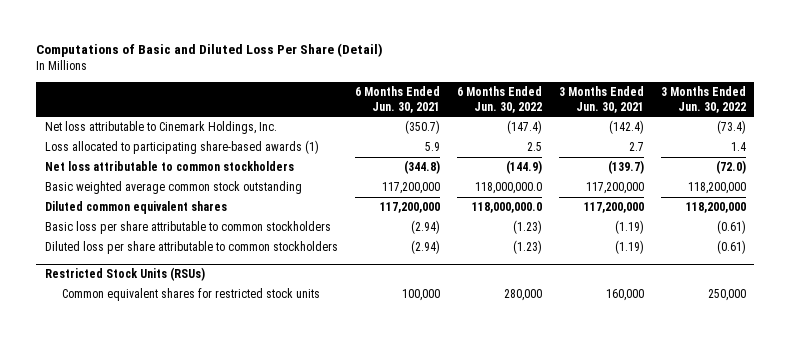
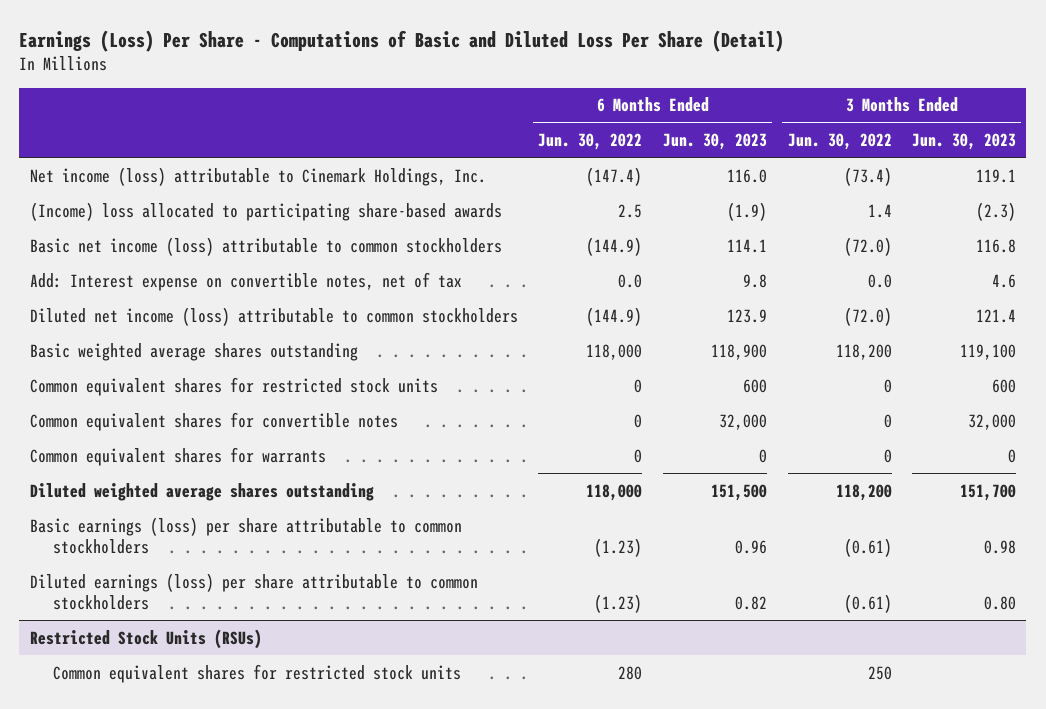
- Computations of Basic and Diluted Loss Per Share (Detail)
+ Earnings (Loss) Per Share - Computations of Basic and Diluted Loss Per Share (Detail)
- | 6 Months Ended Jun. 30, 2021 | 6 Months Ended Jun. 30, 2022 | 3 Months Ended Jun. 30, 2021 | 3 Months Ended Jun. 30, 2022
+ | 6 Months Ended Jun. 30, 2022 | 6 Months Ended Jun. 30, 2023 | 3 Months Ended Jun. 30, 2022 | 3 Months Ended Jun. 30, 2023
- Net loss attributable to Cinemark Holdings, Inc. | (350.7) | (147.4) | (142.4) | (73.4)
- Loss allocated to participating share-based awards (1) | 5.9 | 2.5 | 2.7 | 1.4
- Net loss attributable to common stockholders | (344.8) | (144.9) | (139.7) | (72.0)
- Basic weighted average common stock outstanding | 117,200,000 | 118,000,000.0 | 117,200,000 | 118,200,000
- Diluted common equivalent shares | 117,200,000 | 118,000,000.0 | 117,200,000 | 118,200,000
- Basic loss per share attributable to common stockholders | (2.94) | (1.23) | (1.19) | (0.61)
- Diluted loss per share attributable to common stockholders | (2.94) | (1.23) | (1.19) | (0.61)
+ Net income (loss) attributable to Cinemark Holdings, Inc. | (147.4) | 116.0 | (73.4) | 119.1
+ (Income) loss allocated to participating share-based awards | 2.5 | (1.9) | 1.4 | (2.3)
+ Basic net income (loss) attributable to common stockholders | (144.9) | 114.1 | (72.0) | 116.8
+ Add: Interest expense on convertible notes, net of tax | 0.0 | 9.8 | 0.0 | 4.6
+ Diluted net income (loss) attributable to common stockholders | (144.9) | 123.9 | (72.0) | 121.4
+ Basic weighted average shares outstanding | 118,000 | 118,900 | 118,200 | 119,100
+ Common equivalent shares for restricted stock units | 0 | 600 | 0 | 600
+ Common equivalent shares for convertible notes | 0 | 32,000 | 0 | 32,000
+ Common equivalent shares for warrants | 0 | 0 | 0 | 0
+ Diluted weighted average shares outstanding | 118,000 | 151,500 | 118,200 | 151,700
+ Basic earnings (loss) per share attributable to common stockholders | (1.23) | 0.96 | (0.61) | 0.98
+ Diluted earnings (loss) per share attributable to common stockholders | (1.23) | 0.82 | (0.61) | 0.80
@ Restricted Stock Units (RSUs)
- Common equivalent shares for restricted stock units | 100,000 | 280,000 | 160,000 | 250,000
+ Common equivalent shares for restricted stock units | 280 | | 250 |

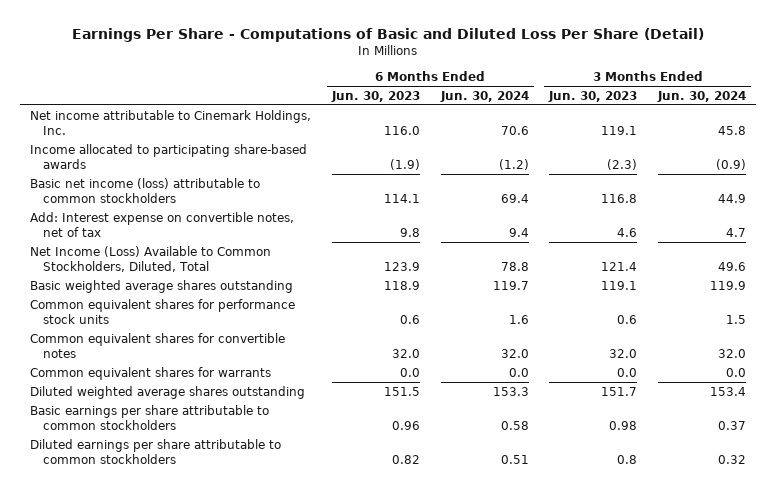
- Earnings (Loss) Per Share - Computations of Basic and Diluted Loss Per Share (Detail)
+ Earnings Per Share - Computations of Basic and Diluted Loss Per Share (Detail)
- | 6 Months Ended Jun. 30, 2022 | 6 Months Ended Jun. 30, 2023 | 3 Months Ended Jun. 30, 2022 | 3 Months Ended Jun. 30, 2023
+ | 6 Months Ended Jun. 30, 2023 | 6 Months Ended Jun. 30, 2024 | 3 Months Ended Jun. 30, 2023 | 3 Months Ended Jun. 30, 2024
- Net income (loss) attributable to Cinemark Holdings, Inc. | (147.4) | 116.0 | (73.4) | 119.1
- (Income) loss allocated to participating share-based awards | 2.5 | (1.9) | 1.4 | (2.3)
+ Net income attributable to Cinemark Holdings, Inc. | 116.0 | 70.6 | 119.1 | 45.8
+ Income allocated to participating share-based awards | (1.9) | (1.2) | (2.3) | (0.9)
- Diluted net income (loss) attributable to common stockholders | (144.9) | 123.9 | (72.0) | 121.4
- Basic weighted average shares outstanding | 118,000 | 118,900 | 118,200 | 119,100
- Common equivalent shares for restricted stock units | 0 | 600 | 0 | 600
- Common equivalent shares for convertible notes | 0 | 32,000 | 0 | 32,000
- Common equivalent shares for warrants | 0 | 0 | 0 | 0
- Diluted weighted average shares outstanding | 118,000 | 151,500 | 118,200 | 151,700
- Basic earnings (loss) per share attributable to common stockholders | (1.23) | 0.96 | (0.61) | 0.98
- Diluted earnings (loss) per share attributable to common stockholders | (1.23) | 0.82 | (0.61) | 0.80
- Restricted Stock Units (RSUs)
- Common equivalent shares for restricted stock units | 280 | | 250 |
+ Net Income (Loss) Available to Common Stockholders, Diluted, Total | 123.9 | 78.8 | 121.4 | 49.6
+ Basic weighted average shares outstanding | 118.9 | 119.7 | 119.1 | 119.9
+ Common equivalent shares for performance stock units | 0.6 | 1.6 | 0.6 | 1.5
+ Common equivalent shares for convertible notes | 32.0 | 32.0 | 32.0 | 32.0
+ Common equivalent shares for warrants | 0.0 | 0.0 | 0.0 | 0.0
+ Diluted weighted average shares outstanding | 151.5 | 153.3 | 151.7 | 153.4
+ Basic earnings per share attributable to common stockholders | 0.96 | 0.58 | 0.98 | 0.37
+ Diluted earnings per share attributable to common stockholders | 0.82 | 0.51 | 0.8 | 0.32

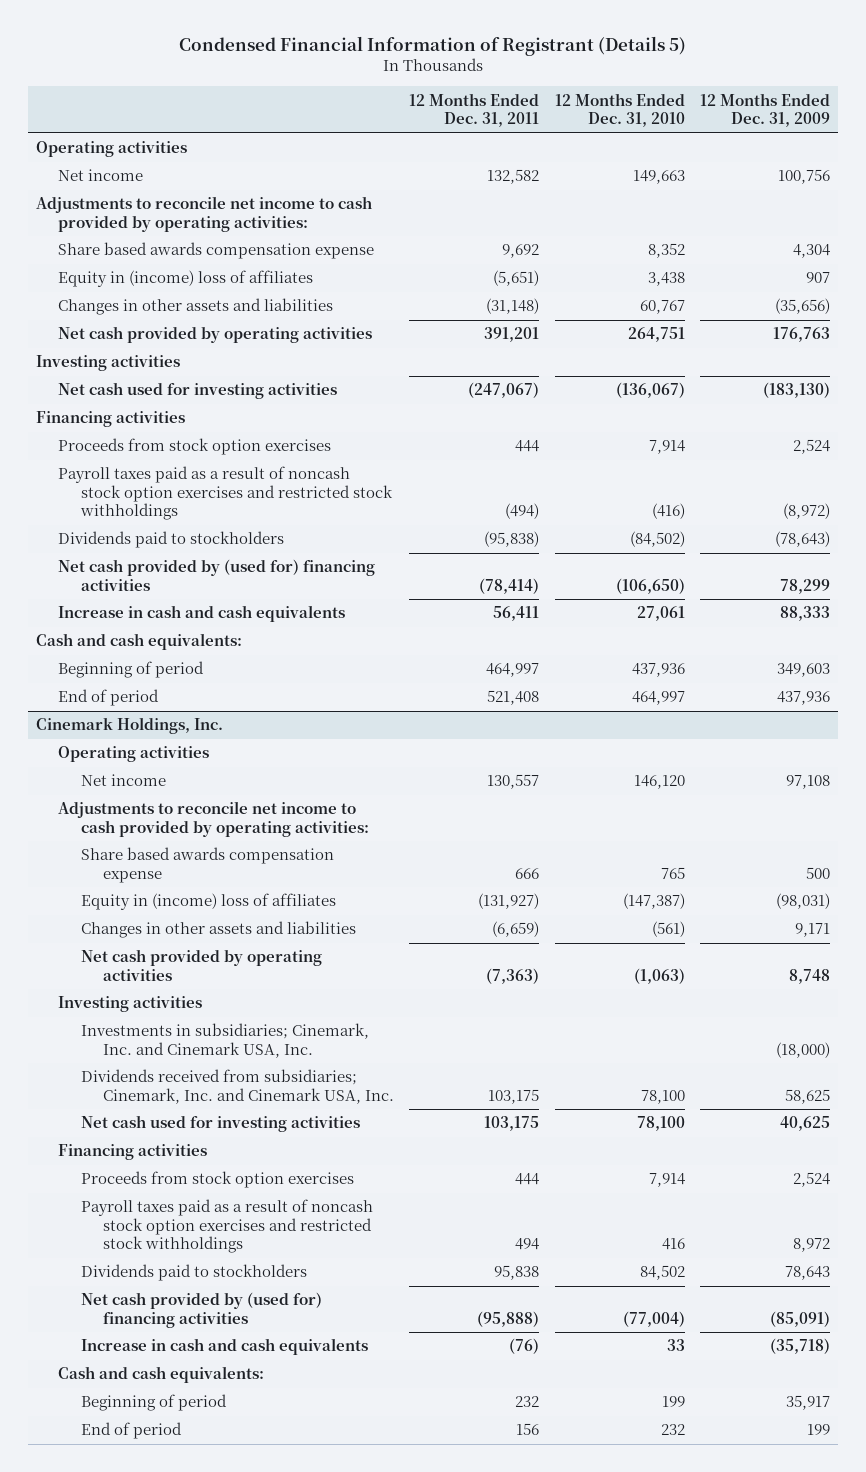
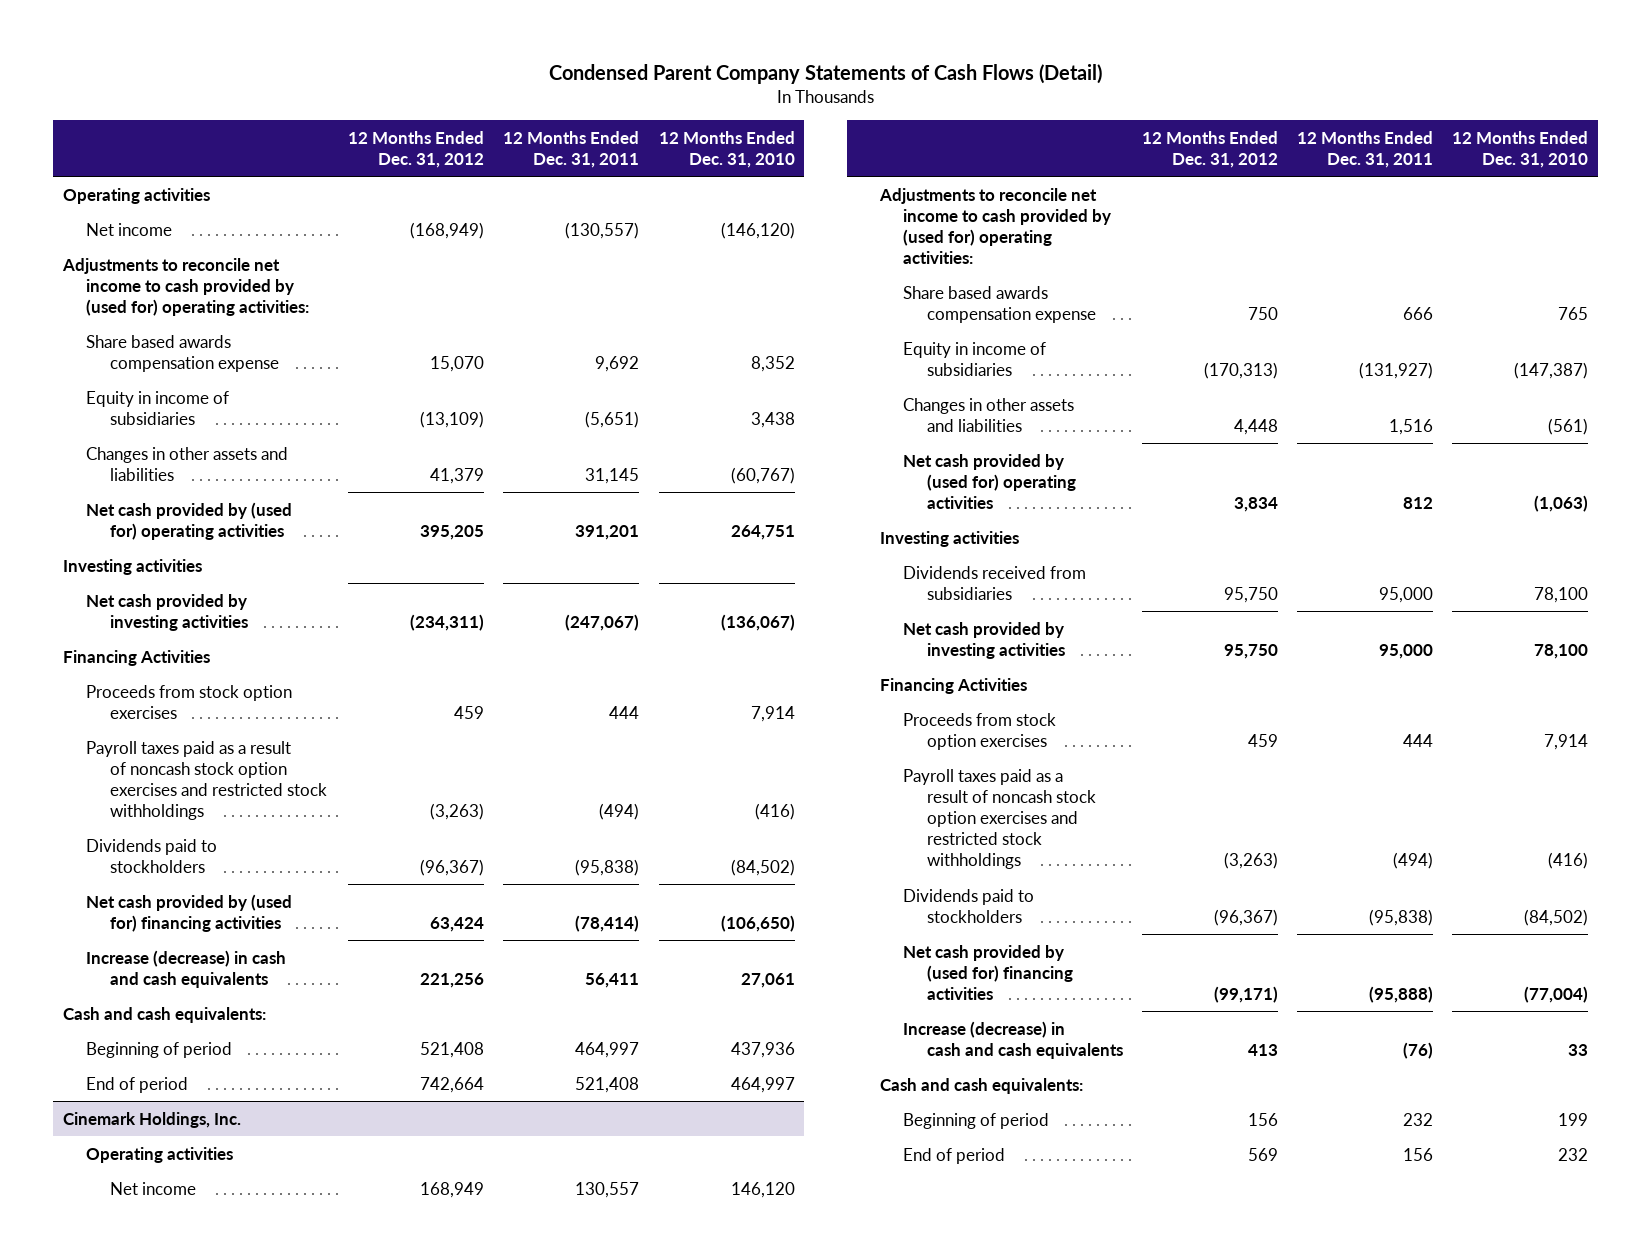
- Condensed Financial Information of Registrant (Details 5)
+ Condensed Parent Company Statements of Cash Flows (Detail)
- | 12 Months Ended Dec. 31, 2011 | 12 Months Ended Dec. 31, 2010 | 12 Months Ended Dec. 31, 2009
+ | 12 Months Ended Dec. 31, 2012 | 12 Months Ended Dec. 31, 2011 | 12 Months Ended Dec. 31, 2010
- Net income | 132,582 | 149,663 | 100,756
- Adjustments to reconcile net income to cash provided by operating activities:
+ Net income | (168,949) | (130,557) | (146,120)
+ Adjustments to reconcile net income to cash provided by (used for) operating activities:
- Equity in (income) loss of affiliates | (5,651) | 3,438 | 907
- Changes in other assets and liabilities | (31,148) | 60,767 | (35,656)
- Net cash provided by operating activities | 391,201 | 264,751 | 176,763
+ Equity in income of subsidiaries | (13,109) | (5,651) | 3,438
+ Changes in other assets and liabilities | 41,379 | 31,145 | (60,767)
+ Net cash provided by (used for) operating activities | 395,205 | 391,201 | 264,751
- Net cash used for investing activities | (247,067) | (136,067) | (183,130)
- Financing activities
+ Net cash provided by investing activities | (234,311) | (247,067) | (136,067)
+ Financing Activities
- Increase in cash and cash equivalents | 56,411 | 27,061 | 88,333
+ Increase (decrease) in cash and cash equivalents | 221,256 | 56,411 | 27,061
@ Cinemark Holdings, Inc.
- Adjustments to reconcile net income to cash provided by operating activities:
+ Adjustments to reconcile net income to cash provided by (used for) operating activities:
- Equity in (income) loss of affiliates | (131,927) | (147,387) | (98,031)
- Changes in other assets and liabilities | (6,659) | (561) | 9,171
- Net cash provided by operating activities | (7,363) | (1,063) | 8,748
+ Equity in income of subsidiaries | (170,313) | (131,927) | (147,387)
+ Changes in other assets and liabilities | 4,448 | 1,516 | (561)
+ Net cash provided by (used for) operating activities | 3,834 | 812 | (1,063)
- Investments in subsidiaries; Cinemark, Inc. and Cinemark USA, Inc. | | | (18,000)
- Dividends received from subsidiaries; Cinemark, Inc. and Cinemark USA, Inc. | 103,175 | 78,100 | 58,625
- Net cash used for investing activities | 103,175 | 78,100 | 40,625
- Financing activities
+ Dividends received from subsidiaries | 95,750 | 95,000 | 78,100
+ Net cash provided by investing activities | 95,750 | 95,000 | 78,100
+ Financing Activities
- Payroll taxes paid as a result of noncash stock option exercises and restricted stock withholdings | 494 | 416 | 8,972
- Dividends paid to stockholders | 95,838 | 84,502 | 78,643
+ Payroll taxes paid as a result of noncash stock option exercises and restricted stock withholdings | (3,263) | (494) | (416)
+ Dividends paid to stockholders | (96,367) | (95,838) | (84,502)
- Increase in cash and cash equivalents | (76) | 33 | (35,718)
+ Increase (decrease) in cash and cash equivalents | 413 | (76) | 33

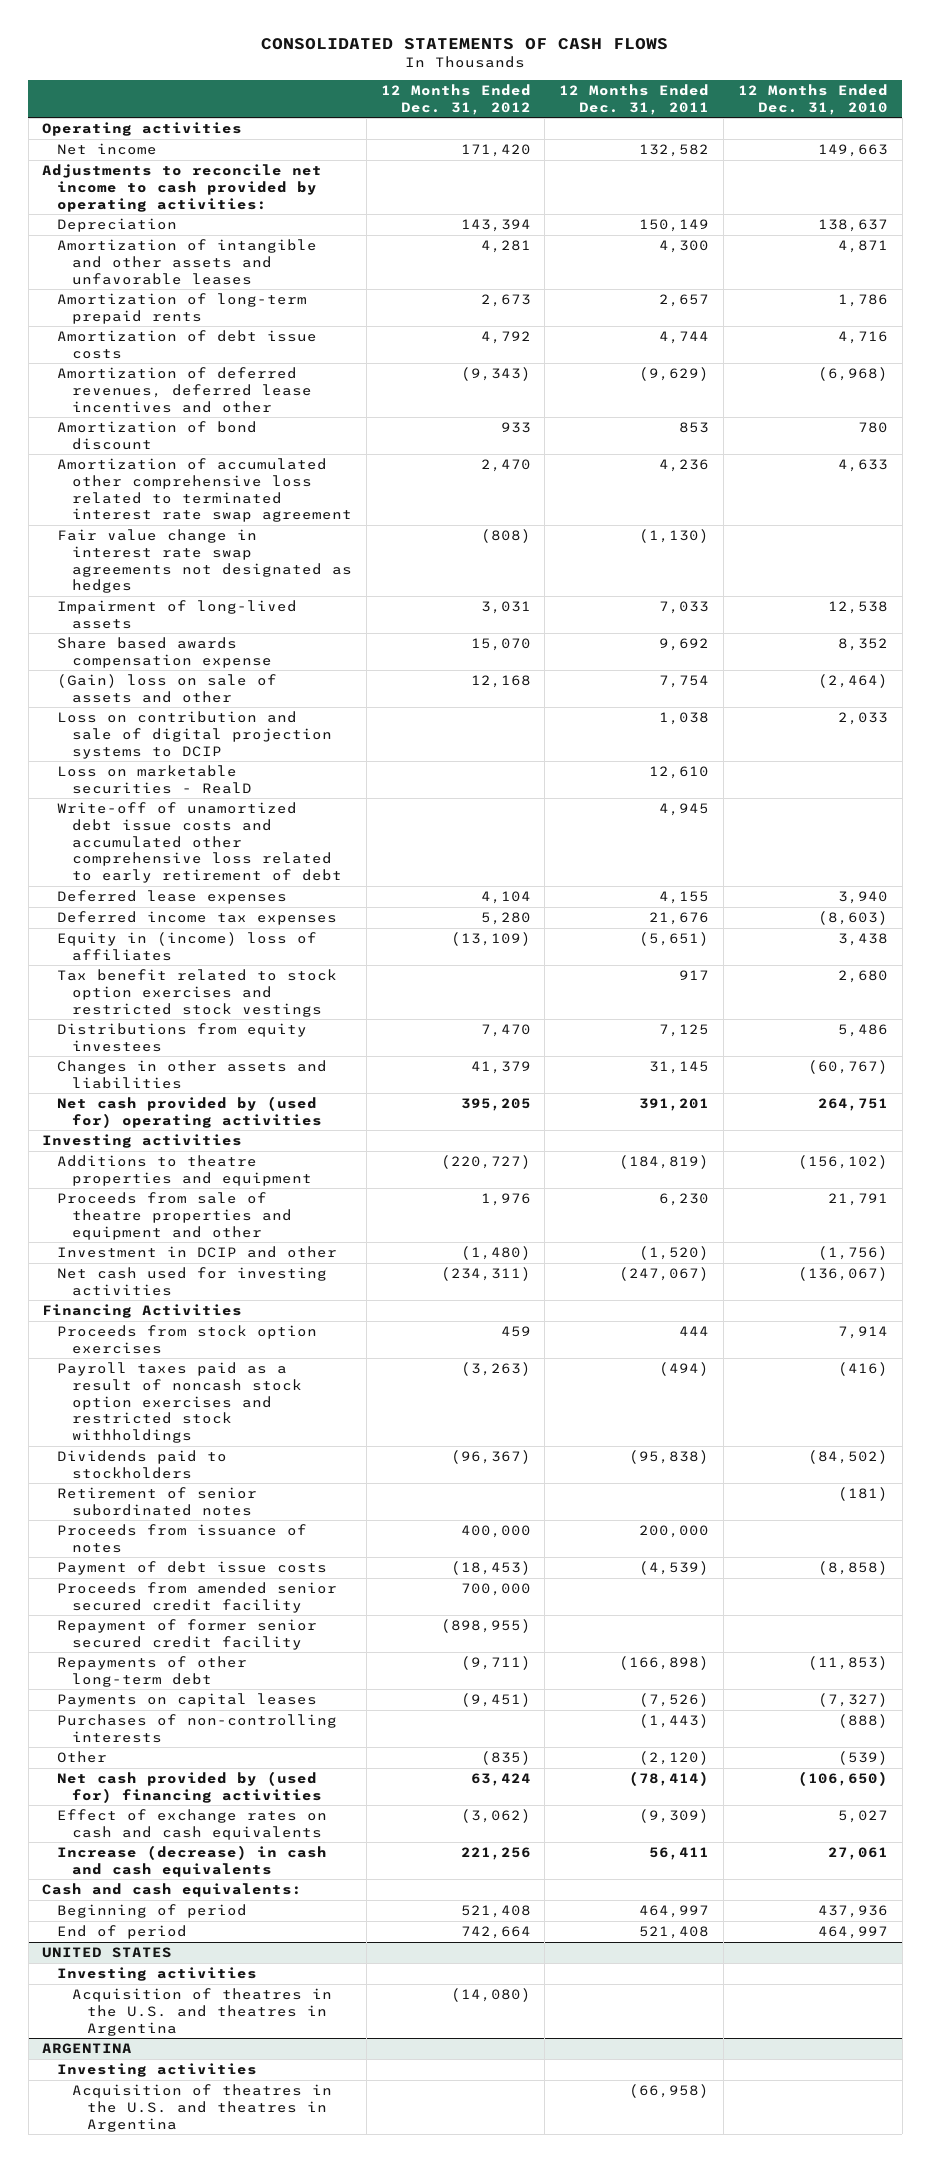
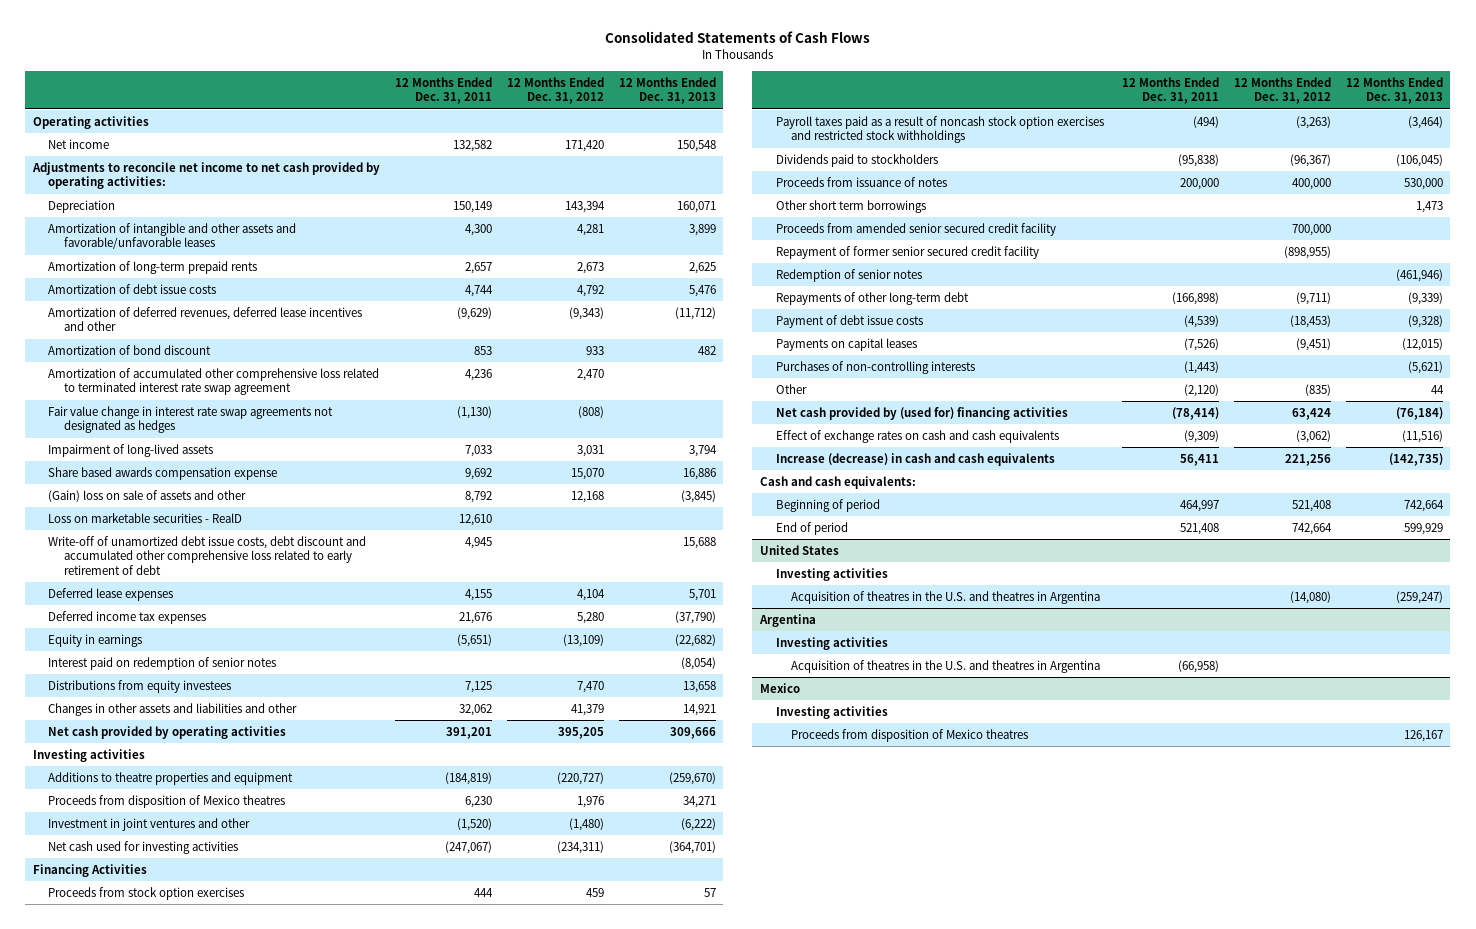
- CONSOLIDATED STATEMENTS OF CASH FLOWS
+ Consolidated Statements of Cash Flows
- | 12 Months Ended Dec. 31, 2012 | 12 Months Ended Dec. 31, 2011 | 12 Months Ended Dec. 31, 2010
+ | 12 Months Ended Dec. 31, 2011 | 12 Months Ended Dec. 31, 2012 | 12 Months Ended Dec. 31, 2013
- Adjustments to reconcile net income to cash provided by operating activities:
+ Adjustments to reconcile net income to net cash provided by operating activities:
- Amortization of intangible and other assets and unfavorable leases | 4,281 | 4,300 | 4,871
+ Amortization of intangible and other assets and favorable/unfavorable leases | 4,300 | 4,281 | 3,899
- (Gain) loss on sale of assets and other | 12,168 | 7,754 | (2,464)
- Loss on contribution and sale of digital projection systems to DCIP | | 1,038 | 2,033
+ (Gain) loss on sale of assets and other | 8,792 | 12,168 | (3,845)
- Write-off of unamortized debt issue costs and accumulated other comprehensive loss related to early retirement of debt | | 4,945 |
+ Write-off of unamortized debt issue costs, debt discount and accumulated other comprehensive loss related to early retirement of debt | 4,945 | | 15,688
- Equity in (income) loss of affiliates | (13,109) | (5,651) | 3,438
- Tax benefit related to stock option exercises and restricted stock vestings | | 917 | 2,680
+ Equity in earnings | (5,651) | (13,109) | (22,682)
+ Interest paid on redemption of senior notes | | | (8,054)
- Changes in other assets and liabilities | 41,379 | 31,145 | (60,767)
- Net cash provided by (used for) operating activities | 395,205 | 391,201 | 264,751
+ Changes in other assets and liabilities and other | 32,062 | 41,379 | 14,921
+ Net cash provided by operating activities | 391,201 | 395,205 | 309,666
- Proceeds from sale of theatre properties and equipment and other | 1,976 | 6,230 | 21,791
- Investment in DCIP and other | (1,480) | (1,520) | (1,756)
+ Proceeds from disposition of Mexico theatres | 6,230 | 1,976 | 34,271
+ Investment in joint ventures and other | (1,520) | (1,480) | (6,222)
- Retirement of senior subordinated notes | | | (181)
+ Other short term borrowings | | | 1,473
+ Redemption of senior notes | | | (461,946)
moved down: Payment of debt issue costs | (4,539) | (18,453) | (9,328)
- UNITED STATES
+ United States
- ARGENTINA
+ Argentina
+ Mexico
+ Investing activities
+ Proceeds from disposition of Mexico theatres | | | 126,167

